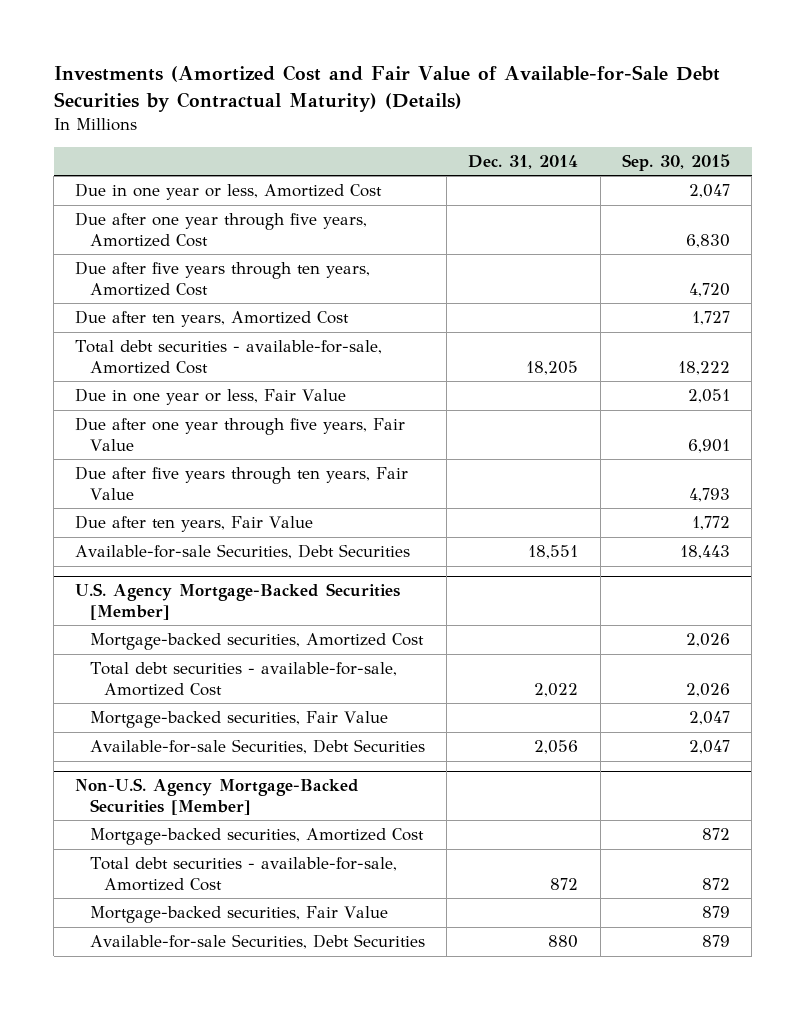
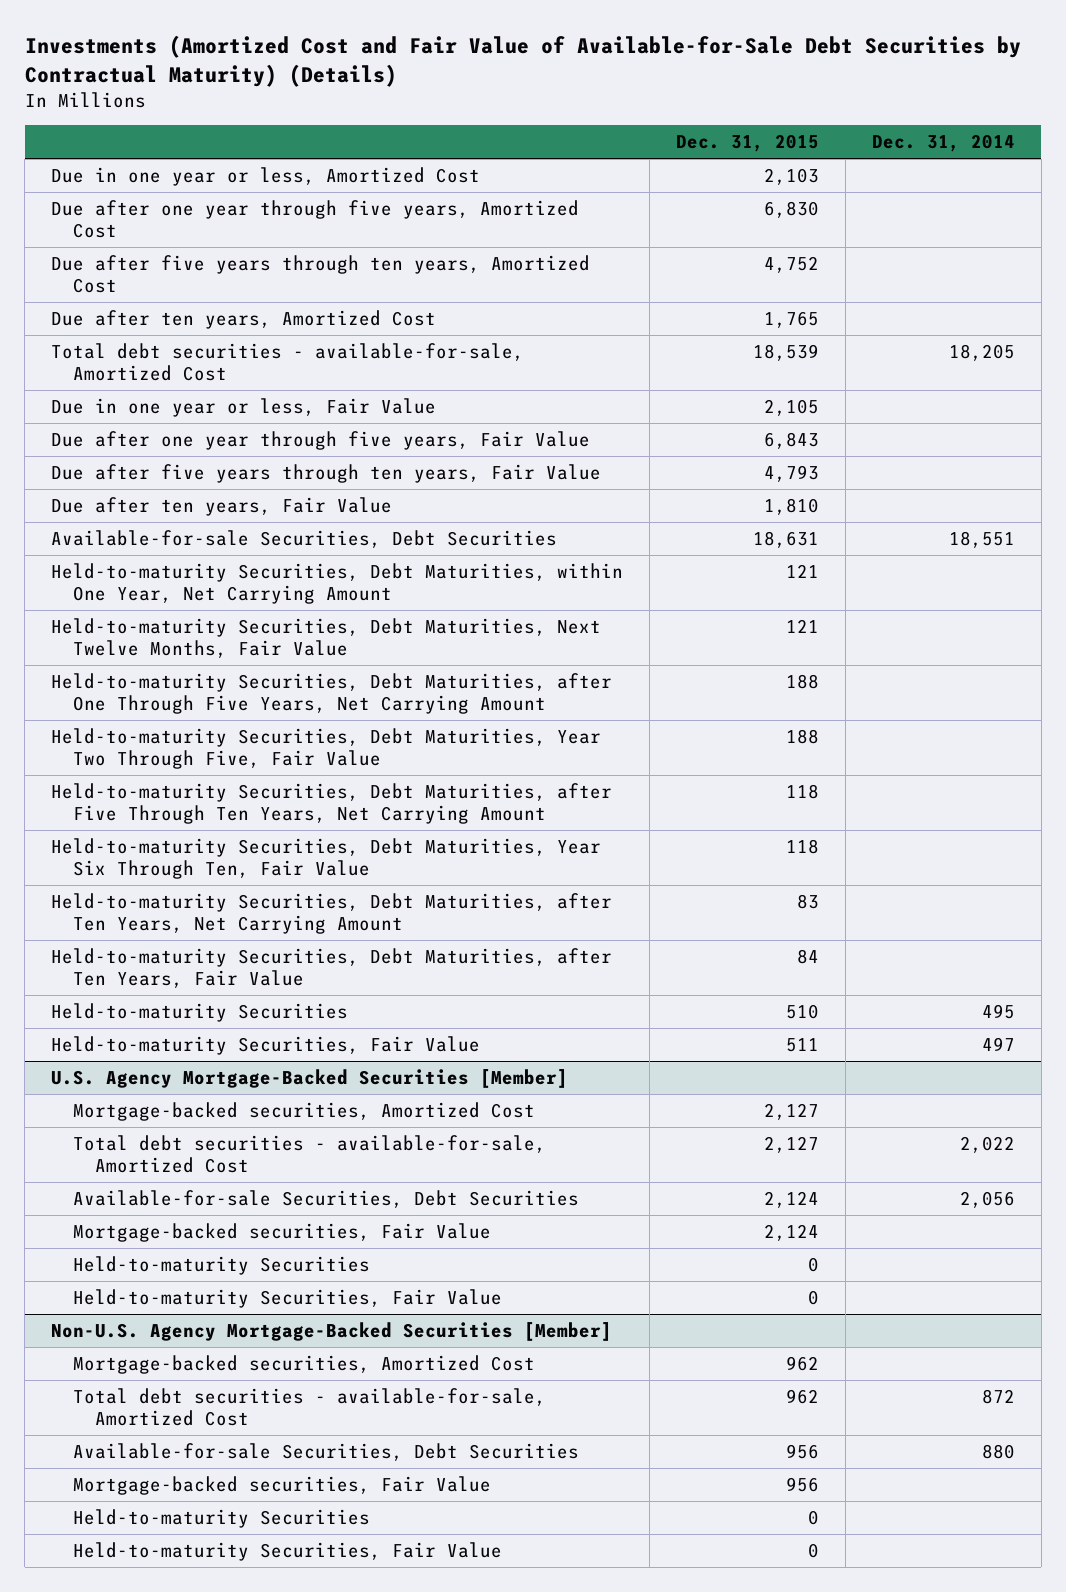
- | Dec. 31, 2014 | Sep. 30, 2015
+ | Dec. 31, 2015 | Dec. 31, 2014
+ Held-to-maturity Securities, Debt Maturities, within One Year, Net Carrying Amount | 121 |
+ Held-to-maturity Securities, Debt Maturities, Next Twelve Months, Fair Value | 121 |
+ Held-to-maturity Securities, Debt Maturities, after One Through Five Years, Net Carrying Amount | 188 |
+ Held-to-maturity Securities, Debt Maturities, Year Two Through Five, Fair Value | 188 |
+ Held-to-maturity Securities, Debt Maturities, after Five Through Ten Years, Net Carrying Amount | 118 |
+ Held-to-maturity Securities, Debt Maturities, Year Six Through Ten, Fair Value | 118 |
+ Held-to-maturity Securities, Debt Maturities, after Ten Years, Net Carrying Amount | 83 |
+ Held-to-maturity Securities, Debt Maturities, after Ten Years, Fair Value | 84 |
+ Held-to-maturity Securities | 510 | 495
+ Held-to-maturity Securities, Fair Value | 511 | 497
@ U.S. Agency Mortgage-Backed Securities [Member]
moved down: Mortgage-backed securities, Fair Value | 2,124 |
+ Held-to-maturity Securities | 0 |
+ Held-to-maturity Securities, Fair Value | 0 |
@ Non-U.S. Agency Mortgage-Backed Securities [Member]
moved down: Mortgage-backed securities, Fair Value | 956 |
+ Held-to-maturity Securities | 0 |
+ Held-to-maturity Securities, Fair Value | 0 |

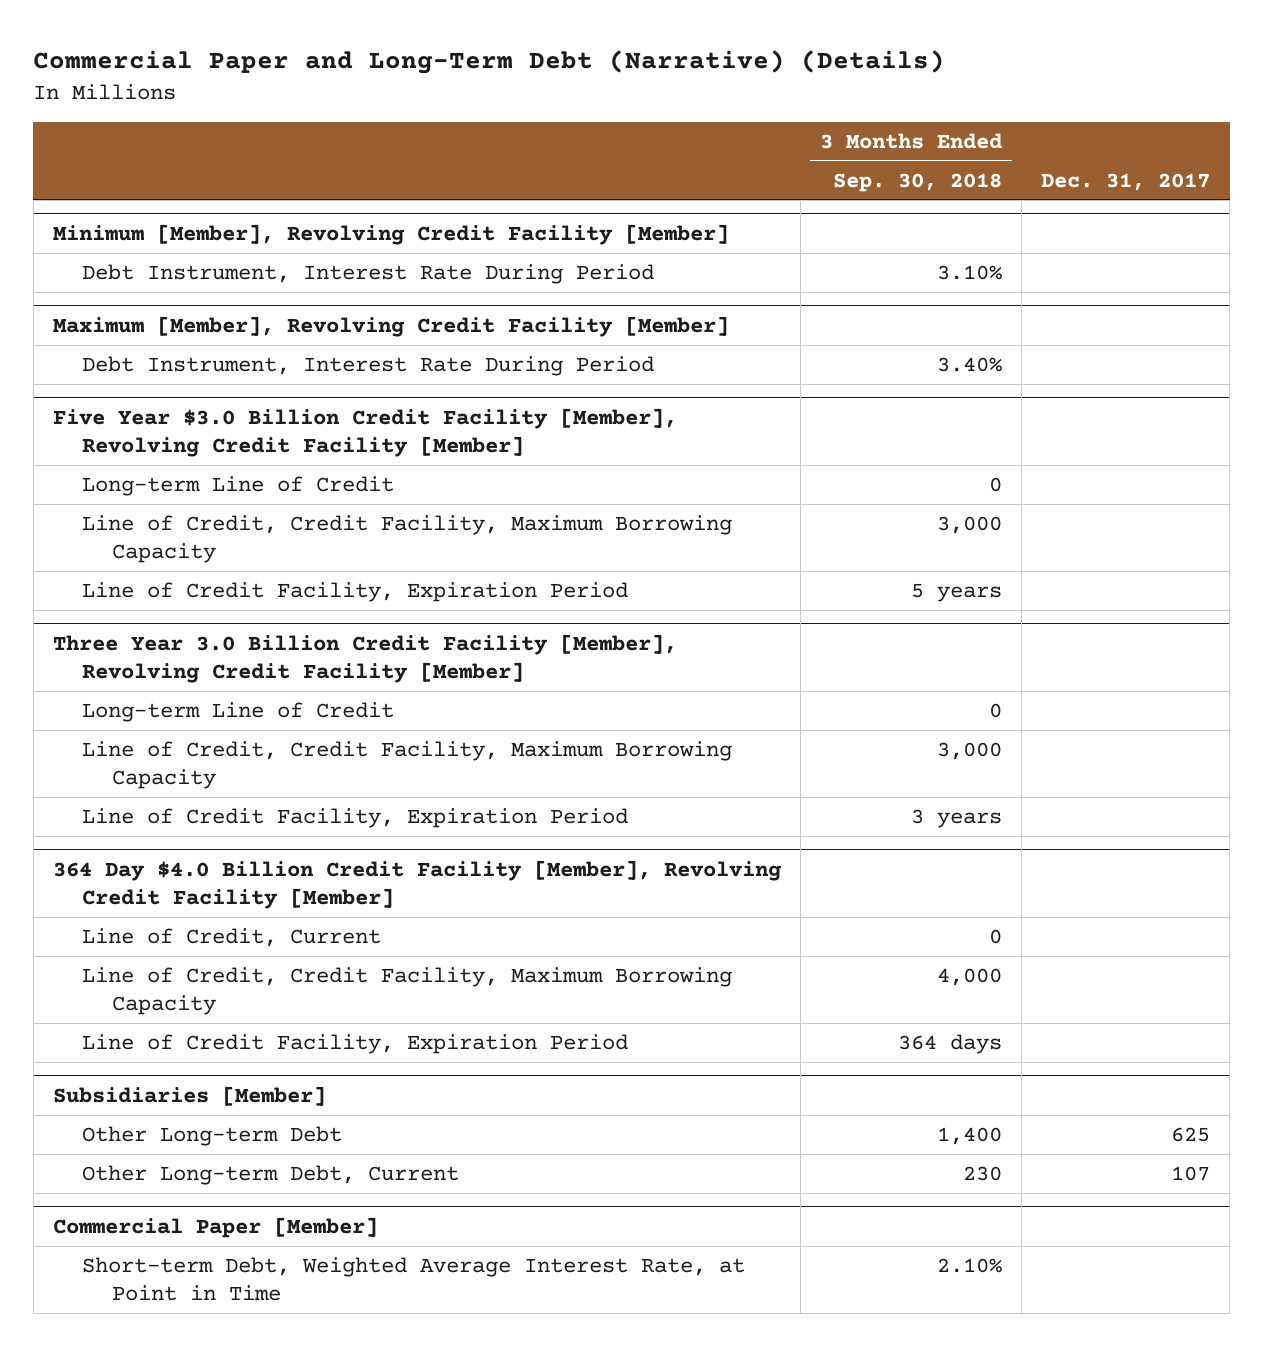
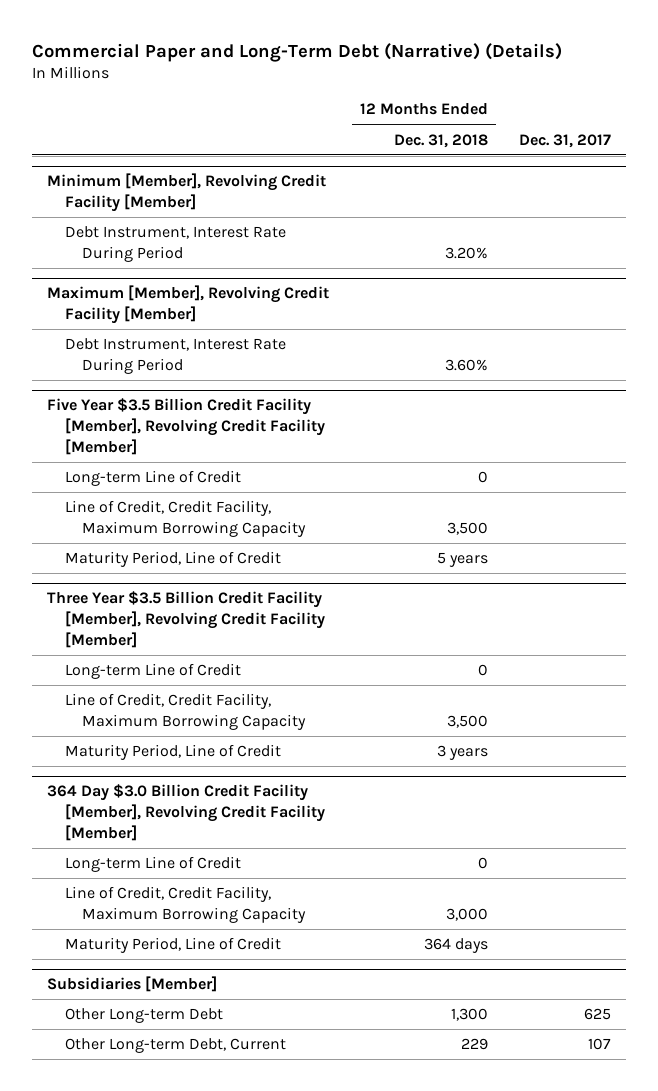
- | 3 Months Ended Sep. 30, 2018 | Dec. 31, 2017
+ | 12 Months Ended Dec. 31, 2018 | Dec. 31, 2017
- Five Year $3.0 Billion Credit Facility [Member], Revolving Credit Facility [Member]
+ Five Year $3.5 Billion Credit Facility [Member], Revolving Credit Facility [Member]
- Line of Credit Facility, Expiration Period | 5 years |
- Three Year 3.0 Billion Credit Facility [Member], Revolving Credit Facility [Member]
+ Maturity Period, Line of Credit | 5 years |
+ Three Year $3.5 Billion Credit Facility [Member], Revolving Credit Facility [Member]
- Line of Credit Facility, Expiration Period | 3 years |
- 364 Day $4.0 Billion Credit Facility [Member], Revolving Credit Facility [Member]
- Line of Credit, Current | 0 |
+ Maturity Period, Line of Credit | 3 years |
+ 364 Day $3.0 Billion Credit Facility [Member], Revolving Credit Facility [Member]
+ Long-term Line of Credit | 0 |
- Line of Credit Facility, Expiration Period | 364 days |
+ Maturity Period, Line of Credit | 364 days |
- Commercial Paper [Member]
- Short-term Debt, Weighted Average Interest Rate, at Point in Time | 2.10% |

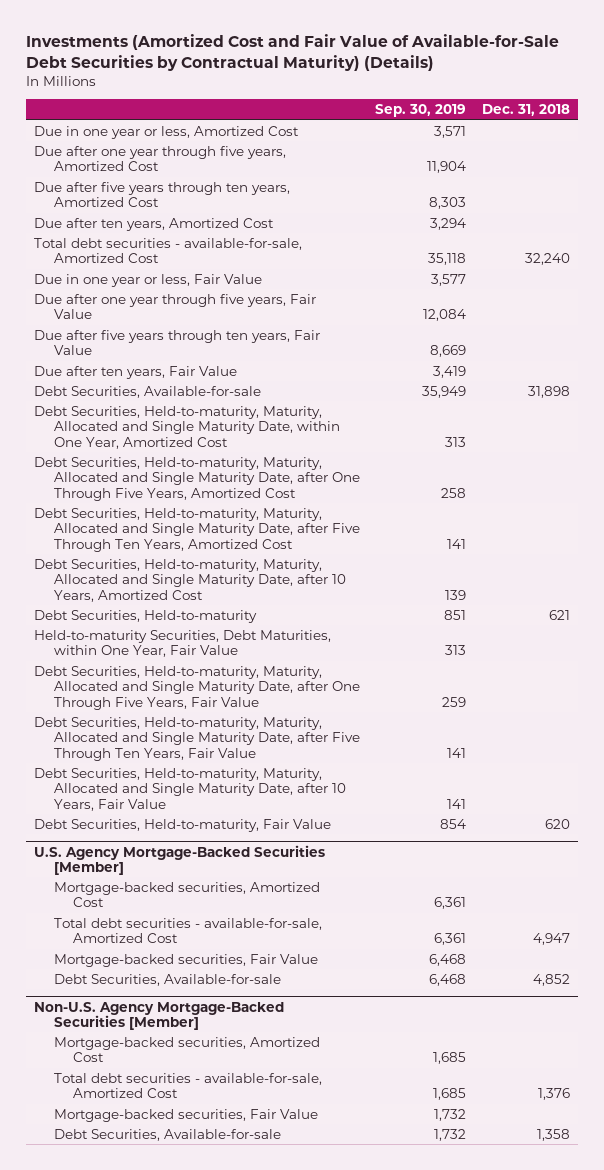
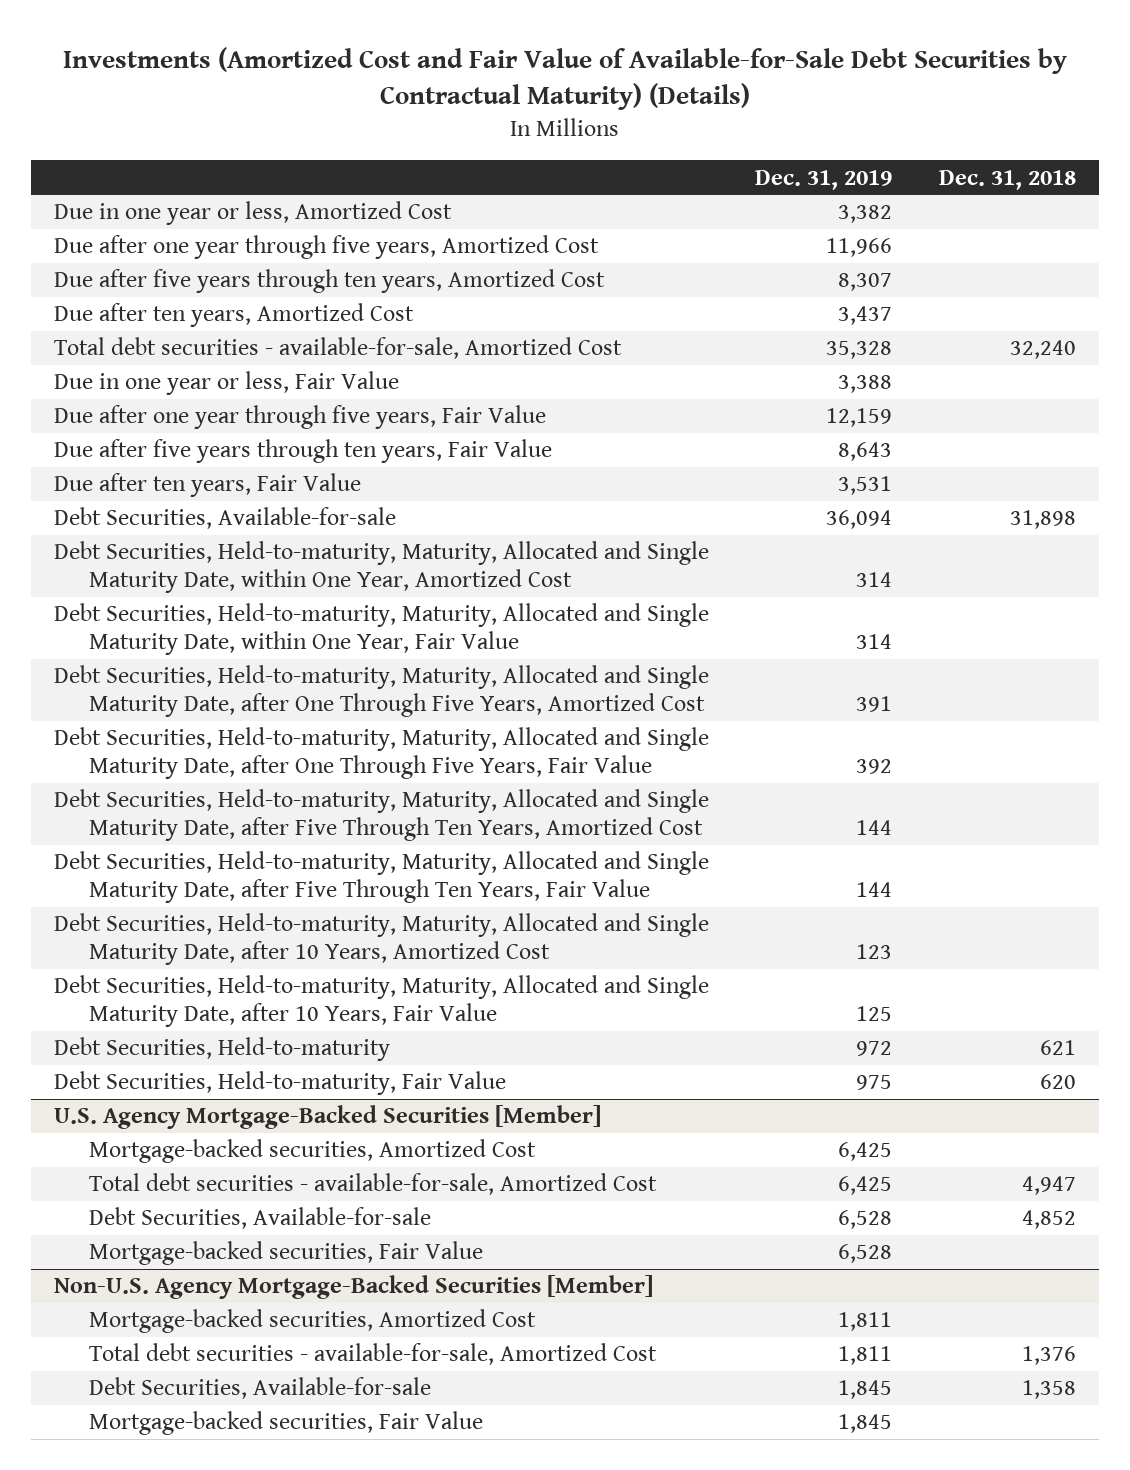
- | Sep. 30, 2019 | Dec. 31, 2018
+ | Dec. 31, 2019 | Dec. 31, 2018
+ Debt Securities, Held-to-maturity, Maturity, Allocated and Single Maturity Date, within One Year, Fair Value | 314 |
- Held-to-maturity Securities, Debt Maturities, within One Year, Fair Value | 313 |
moved down: Debt Securities, Held-to-maturity, Maturity, Allocated and Single Maturity Date, after Five Through Ten Years, Amortized Cost | 144 |
moved down: Debt Securities, Held-to-maturity, Maturity, Allocated and Single Maturity Date, after 10 Years, Amortized Cost | 123 |
moved down: Debt Securities, Held-to-maturity | 972 | 621
@ U.S. Agency Mortgage-Backed Securities [Member]
moved down: Mortgage-backed securities, Fair Value | 6,528 |
@ Non-U.S. Agency Mortgage-Backed Securities [Member]
moved down: Mortgage-backed securities, Fair Value | 1,845 |

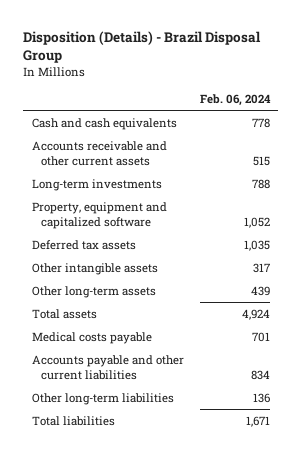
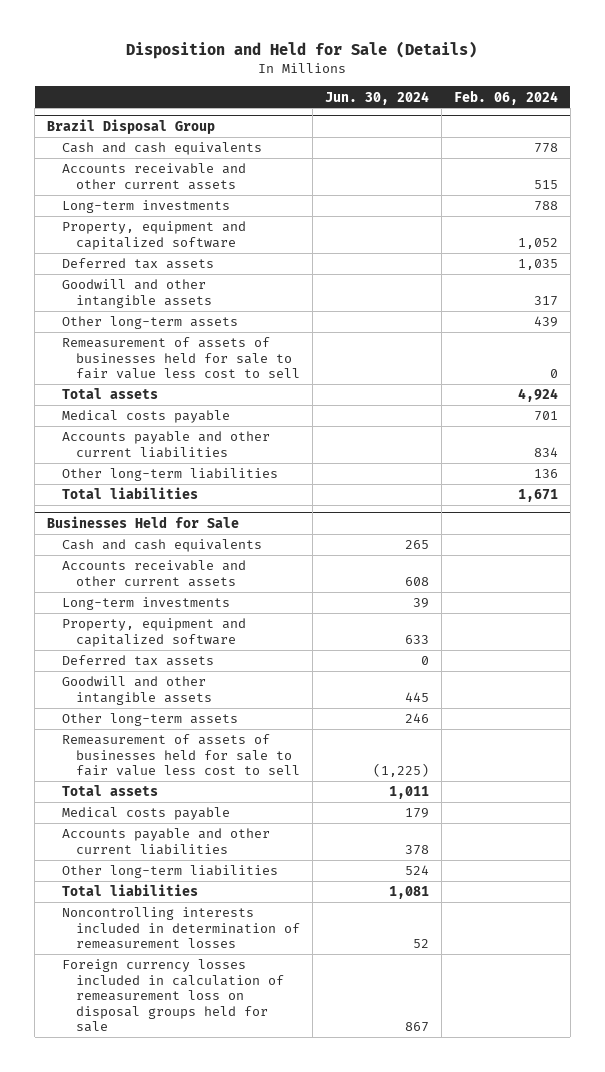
- Disposition (Details) - Brazil Disposal Group
+ Disposition and Held for Sale (Details)
- | Feb. 06, 2024
+ | Jun. 30, 2024 | Feb. 06, 2024
+ Brazil Disposal Group
- Other intangible assets | 317
+ Goodwill and other intangible assets | | 317
+ Remeasurement of assets of businesses held for sale to fair value less cost to sell | | 0
+ Businesses Held for Sale
+ Cash and cash equivalents | 265 |
+ Accounts receivable and other current assets | 608 |
+ Long-term investments | 39 |
+ Property, equipment and capitalized software | 633 |
+ Deferred tax assets | 0 |
+ Goodwill and other intangible assets | 445 |
+ Other long-term assets | 246 |
+ Remeasurement of assets of businesses held for sale to fair value less cost to sell | (1,225) |
+ Total assets | 1,011 |
+ Medical costs payable | 179 |
+ Accounts payable and other current liabilities | 378 |
+ Other long-term liabilities | 524 |
+ Total liabilities | 1,081 |
+ Noncontrolling interests included in determination of remeasurement losses | 52 |
+ Foreign currency losses included in calculation of remeasurement loss on disposal groups held for sale | 867 |

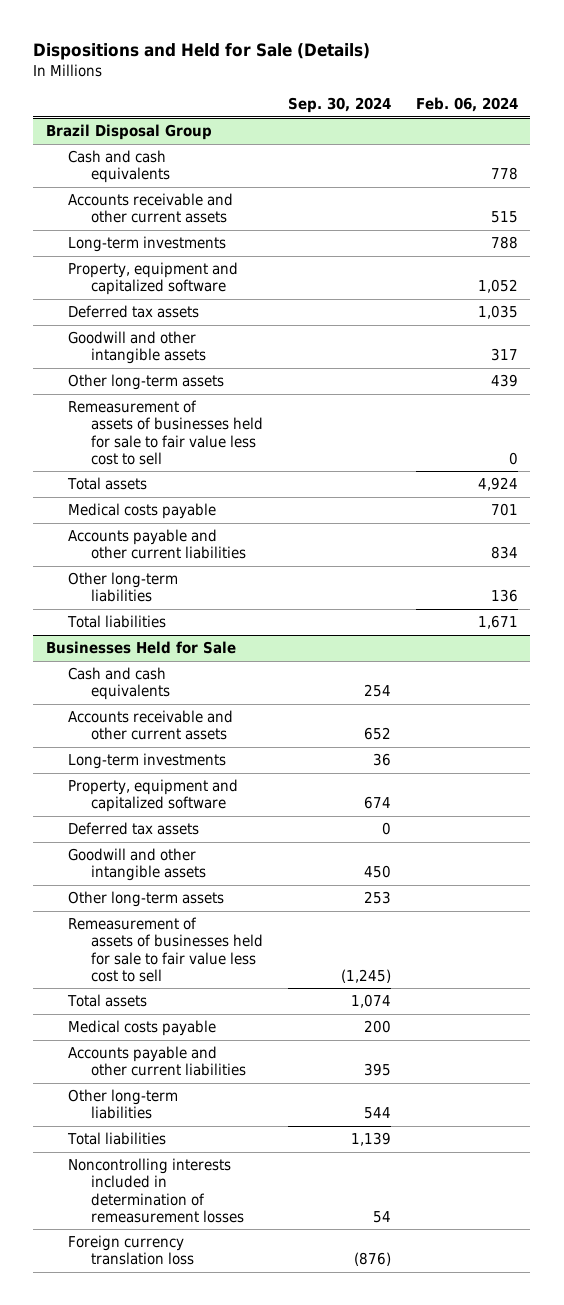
- Disposition and Held for Sale (Details)
+ Dispositions and Held for Sale (Details)
- | Jun. 30, 2024 | Feb. 06, 2024
+ | Sep. 30, 2024 | Feb. 06, 2024
@ Businesses Held for Sale
- Foreign currency losses included in calculation of remeasurement loss on disposal groups held for sale | 867 |
+ Foreign currency translation loss | (876) |

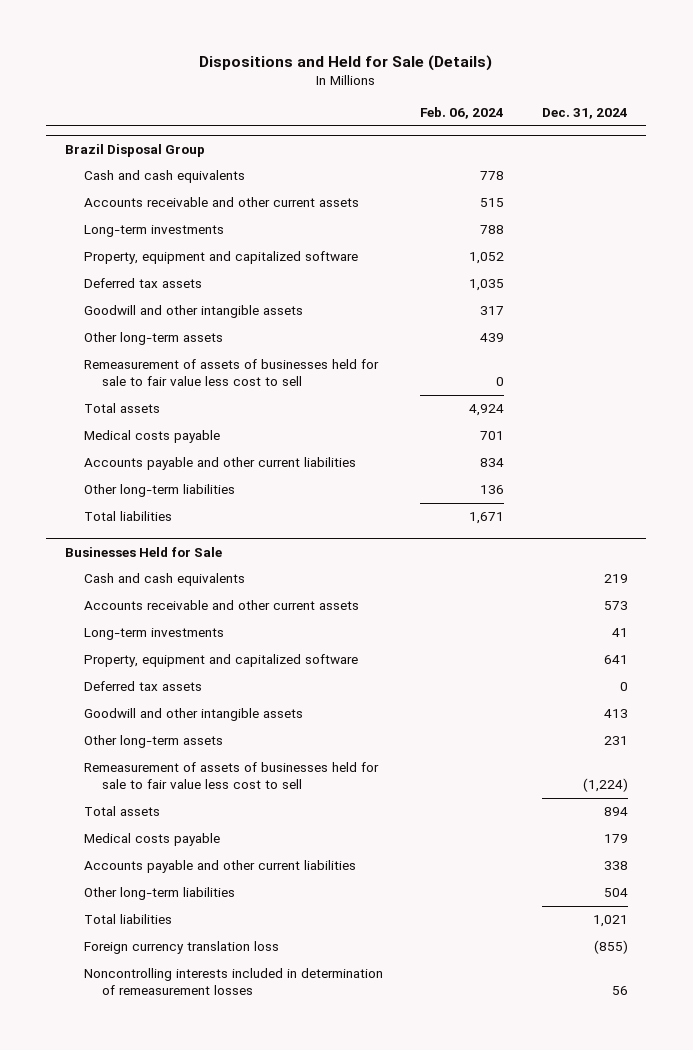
- | Sep. 30, 2024 | Feb. 06, 2024
+ | Feb. 06, 2024 | Dec. 31, 2024
@ Businesses Held for Sale
moved down: Noncontrolling interests included in determination of remeasurement losses | | 56

